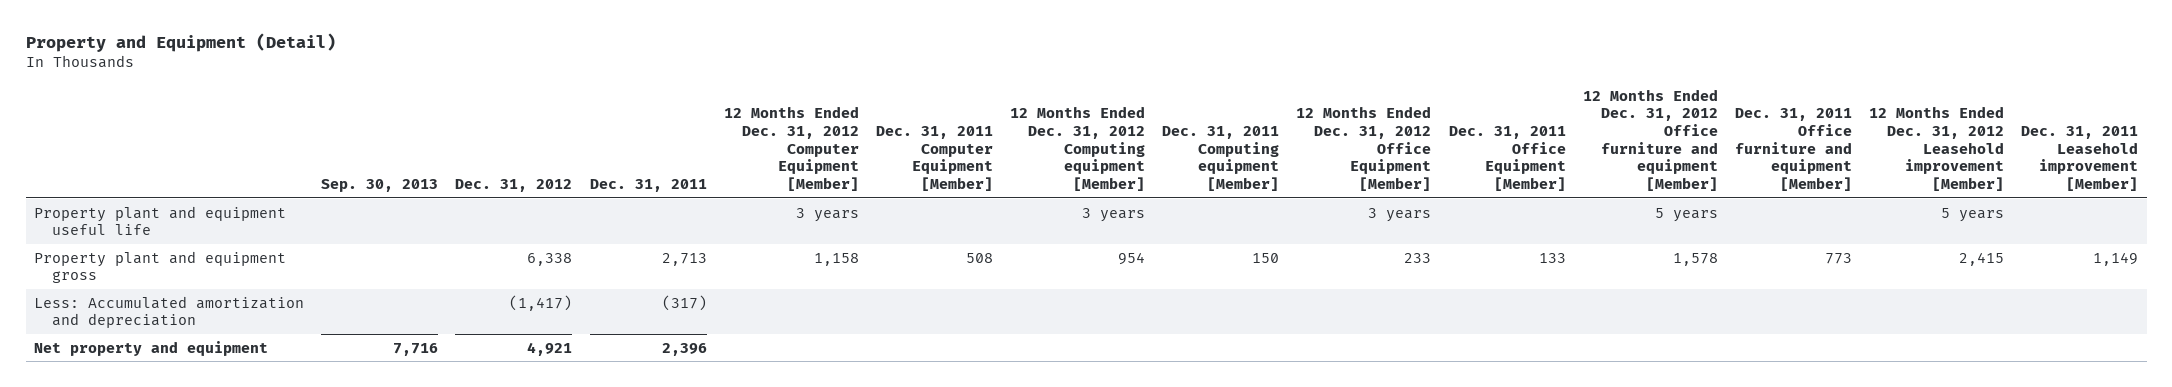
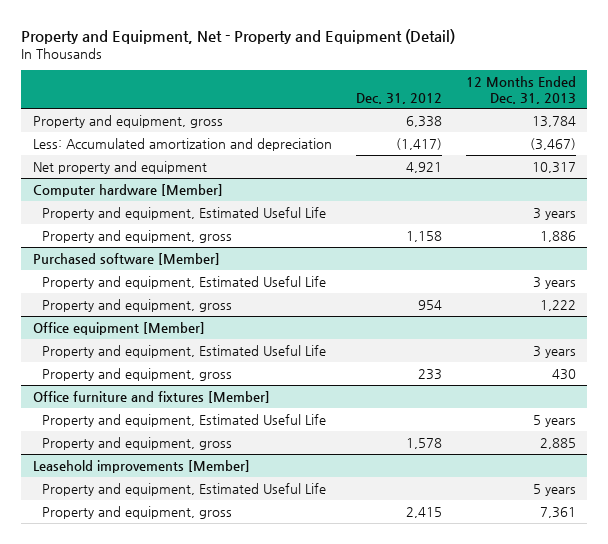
- Property and Equipment (Detail)
+ Property and Equipment, Net - Property and Equipment (Detail)
- | Sep. 30, 2013 | Dec. 31, 2012 | Dec. 31, 2011 | 12 Months Ended Dec. 31, 2012 Computer Equipment [Member] | Dec. 31, 2011 Computer Equipment [Member] | 12 Months Ended Dec. 31, 2012 Computing equipment [Member] | Dec. 31, 2011 Computing equipment [Member] | 12 Months Ended Dec. 31, 2012 Office Equipment [Member] | Dec. 31, 2011 Office Equipment [Member] | 12 Months Ended Dec. 31, 2012 Office furniture and equipment [Member] | Dec. 31, 2011 Office furniture and equipment [Member] | 12 Months Ended Dec. 31, 2012 Leasehold improvement [Member] | Dec. 31, 2011 Leasehold improvement [Member]
+ | Dec. 31, 2012 | 12 Months Ended Dec. 31, 2013
- Property plant and equipment useful life | | | | 3 years | | 3 years | | 3 years | | 5 years | | 5 years |
- Property plant and equipment gross | | 6,338 | 2,713 | 1,158 | 508 | 954 | 150 | 233 | 133 | 1,578 | 773 | 2,415 | 1,149
+ Property and equipment, gross | 6,338 | 13,784
+ Computer hardware [Member]
+ Property and equipment, Estimated Useful Life | | 3 years
+ Property and equipment, gross | 1,158 | 1,886
+ Purchased software [Member]
+ Property and equipment, Estimated Useful Life | | 3 years
+ Property and equipment, gross | 954 | 1,222
+ Office equipment [Member]
+ Property and equipment, Estimated Useful Life | | 3 years
+ Property and equipment, gross | 233 | 430
+ Office furniture and fixtures [Member]
+ Property and equipment, Estimated Useful Life | | 5 years
+ Property and equipment, gross | 1,578 | 2,885
+ Leasehold improvements [Member]
+ Property and equipment, Estimated Useful Life | | 5 years
+ Property and equipment, gross | 2,415 | 7,361

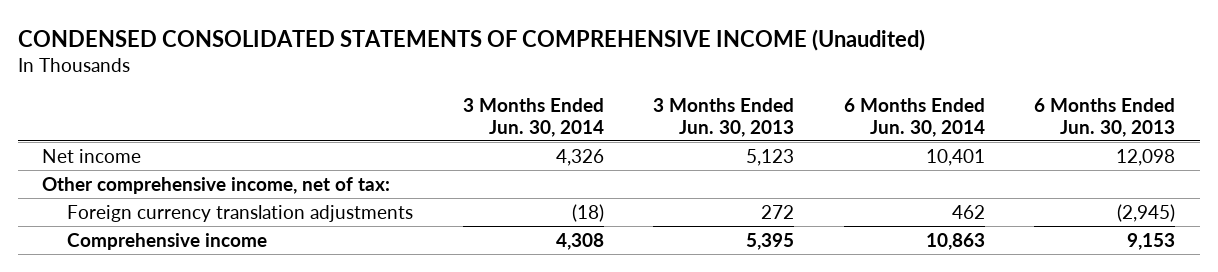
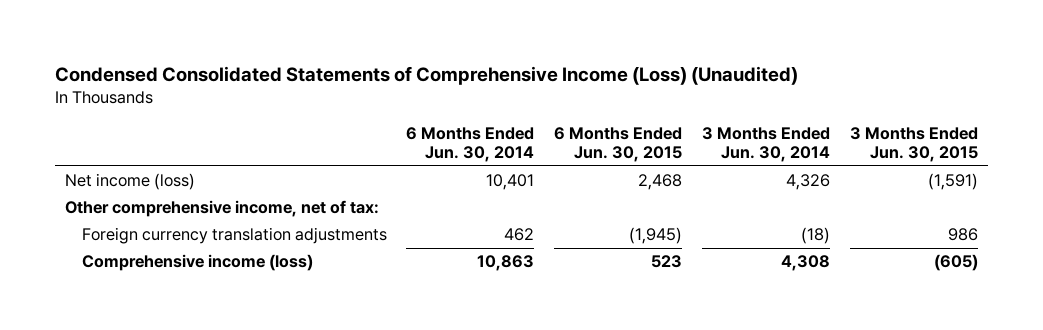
- CONDENSED CONSOLIDATED STATEMENTS OF COMPREHENSIVE INCOME (Unaudited)
+ Condensed Consolidated Statements of Comprehensive Income (Loss) (Unaudited)
- | 3 Months Ended Jun. 30, 2014 | 3 Months Ended Jun. 30, 2013 | 6 Months Ended Jun. 30, 2014 | 6 Months Ended Jun. 30, 2013
+ | 6 Months Ended Jun. 30, 2014 | 6 Months Ended Jun. 30, 2015 | 3 Months Ended Jun. 30, 2014 | 3 Months Ended Jun. 30, 2015
- Net income | 4,326 | 5,123 | 10,401 | 12,098
+ Net income (loss) | 10,401 | 2,468 | 4,326 | (1,591)
- Comprehensive income | 4,308 | 5,395 | 10,863 | 9,153
+ Comprehensive income (loss) | 10,863 | 523 | 4,308 | (605)

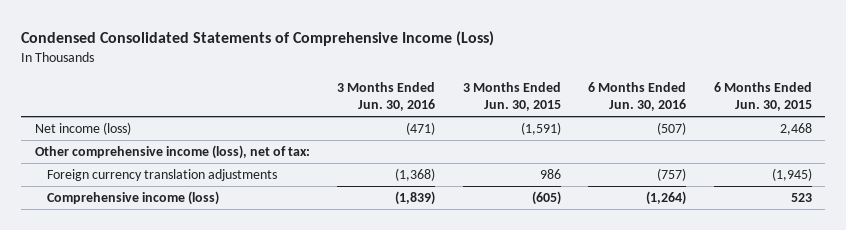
- Condensed Consolidated Statements of Comprehensive Income (Loss) (Unaudited)
+ Condensed Consolidated Statements of Comprehensive Income (Loss)
- | 6 Months Ended Jun. 30, 2014 | 6 Months Ended Jun. 30, 2015 | 3 Months Ended Jun. 30, 2014 | 3 Months Ended Jun. 30, 2015
+ | 3 Months Ended Jun. 30, 2016 | 3 Months Ended Jun. 30, 2015 | 6 Months Ended Jun. 30, 2016 | 6 Months Ended Jun. 30, 2015
- Other comprehensive income, net of tax:
+ Other comprehensive income (loss), net of tax:

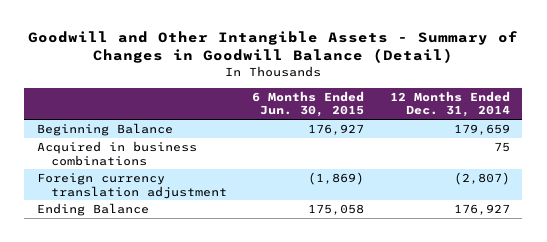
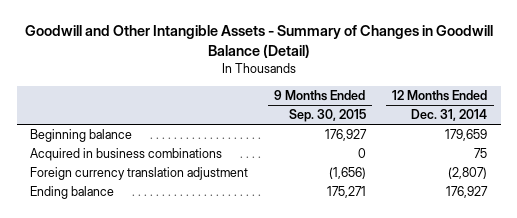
- | 6 Months Ended Jun. 30, 2015 | 12 Months Ended Dec. 31, 2014
+ | 9 Months Ended Sep. 30, 2015 | 12 Months Ended Dec. 31, 2014
- Beginning Balance | 176,927 | 179,659
+ Beginning balance | 176,927 | 179,659
- Ending Balance | 175,058 | 176,927
+ Ending balance | 175,271 | 176,927

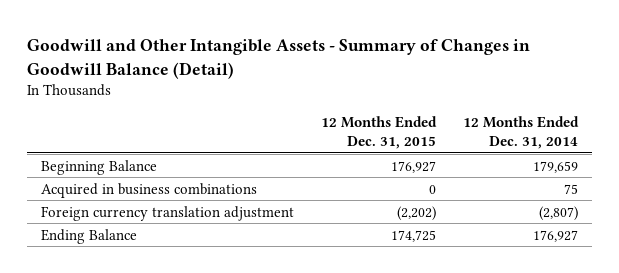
- | 9 Months Ended Sep. 30, 2015 | 12 Months Ended Dec. 31, 2014
+ | 12 Months Ended Dec. 31, 2015 | 12 Months Ended Dec. 31, 2014
- Beginning balance | 176,927 | 179,659
+ Beginning Balance | 176,927 | 179,659
- Ending balance | 175,271 | 176,927
+ Ending Balance | 174,725 | 176,927

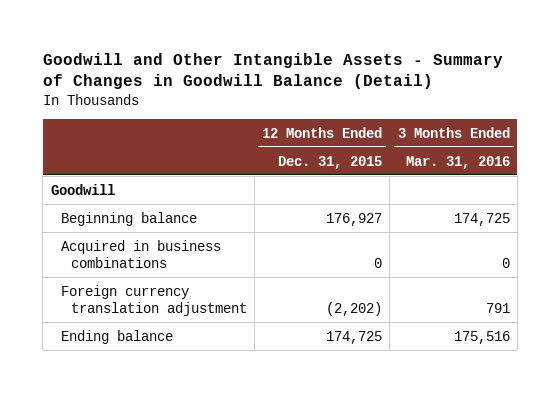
- | 12 Months Ended Dec. 31, 2015 | 12 Months Ended Dec. 31, 2014
+ | 12 Months Ended Dec. 31, 2015 | 3 Months Ended Mar. 31, 2016
- Beginning Balance | 176,927 | 179,659
+ Goodwill
+ Beginning balance | 176,927 | 174,725
- Ending Balance | 174,725 | 176,927
+ Ending balance | 174,725 | 175,516

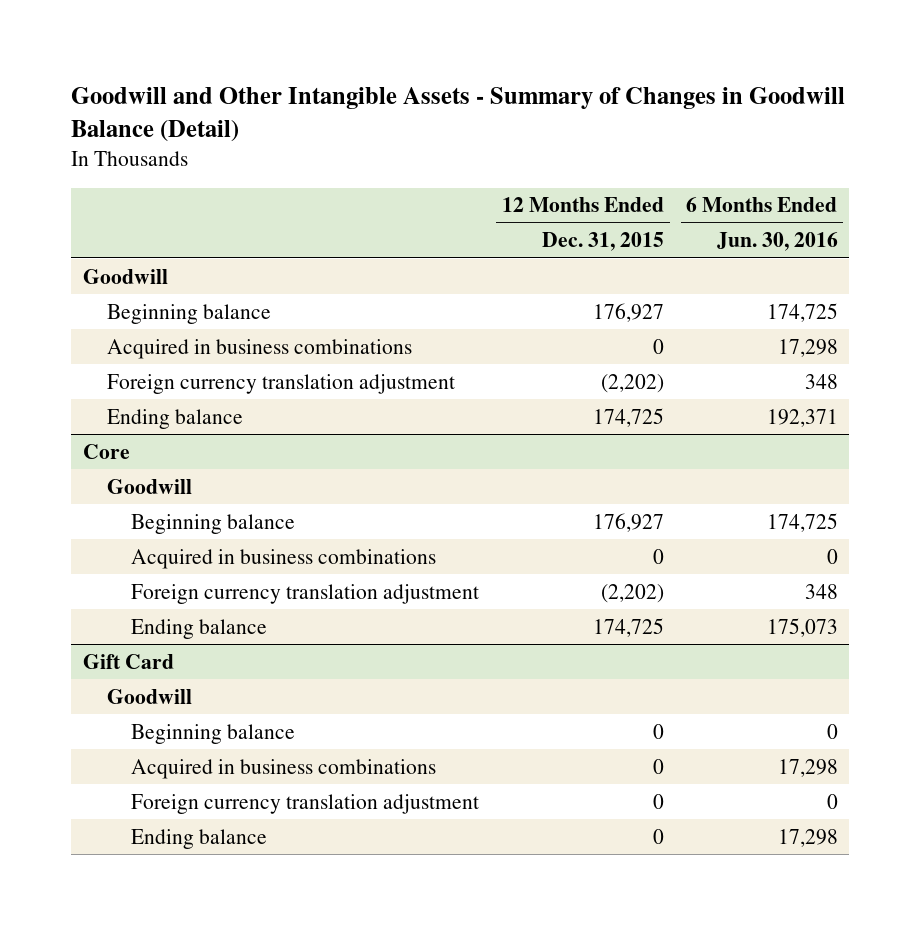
- | 12 Months Ended Dec. 31, 2015 | 3 Months Ended Mar. 31, 2016
+ | 12 Months Ended Dec. 31, 2015 | 6 Months Ended Jun. 30, 2016
+ Core
+ Goodwill
+ Beginning balance | 176,927 | 174,725
+ Acquired in business combinations | 0 | 0
+ Foreign currency translation adjustment | (2,202) | 348
+ Ending balance | 174,725 | 175,073
+ Gift Card
+ Goodwill
+ Beginning balance | 0 | 0
+ Acquired in business combinations | 0 | 17,298
+ Foreign currency translation adjustment | 0 | 0
+ Ending balance | 0 | 17,298

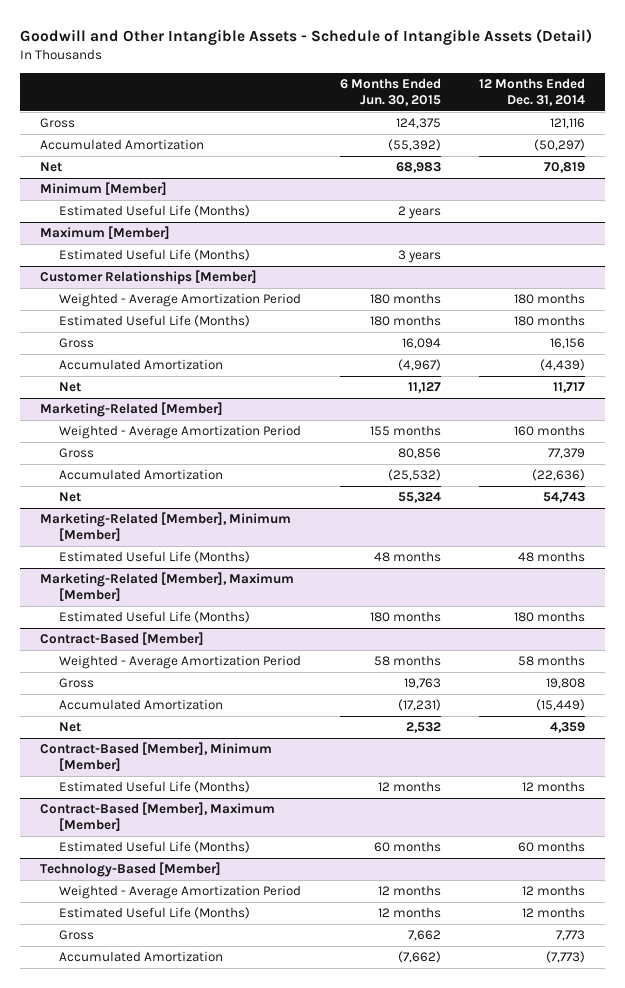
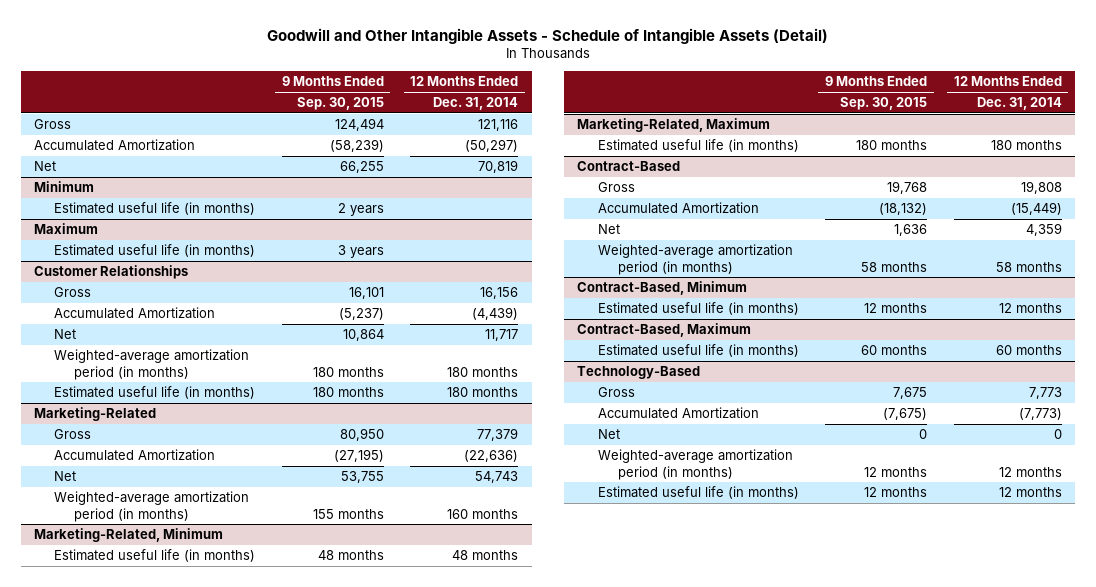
- | 6 Months Ended Jun. 30, 2015 | 12 Months Ended Dec. 31, 2014
+ | 9 Months Ended Sep. 30, 2015 | 12 Months Ended Dec. 31, 2014
- Minimum [Member]
- Estimated Useful Life (Months) | 2 years |
- Maximum [Member]
- Estimated Useful Life (Months) | 3 years |
- Customer Relationships [Member]
- Weighted - Average Amortization Period | 180 months | 180 months
- Estimated Useful Life (Months) | 180 months | 180 months
+ Minimum
+ Estimated useful life (in months) | 2 years |
+ Maximum
+ Estimated useful life (in months) | 3 years |
+ Customer Relationships
- Marketing-Related [Member]
- Weighted - Average Amortization Period | 155 months | 160 months
+ Weighted-average amortization period (in months) | 180 months | 180 months
+ Estimated useful life (in months) | 180 months | 180 months
+ Marketing-Related
- Marketing-Related [Member], Minimum [Member]
- Estimated Useful Life (Months) | 48 months | 48 months
- Marketing-Related [Member], Maximum [Member]
- Estimated Useful Life (Months) | 180 months | 180 months
- Contract-Based [Member]
- Weighted - Average Amortization Period | 58 months | 58 months
+ Weighted-average amortization period (in months) | 155 months | 160 months
+ Marketing-Related, Minimum
+ Estimated useful life (in months) | 48 months | 48 months
+ Marketing-Related, Maximum
+ Estimated useful life (in months) | 180 months | 180 months
+ Contract-Based
- Contract-Based [Member], Minimum [Member]
- Estimated Useful Life (Months) | 12 months | 12 months
- Contract-Based [Member], Maximum [Member]
- Estimated Useful Life (Months) | 60 months | 60 months
- Technology-Based [Member]
- Weighted - Average Amortization Period | 12 months | 12 months
- Estimated Useful Life (Months) | 12 months | 12 months
+ Weighted-average amortization period (in months) | 58 months | 58 months
+ Contract-Based, Minimum
+ Estimated useful life (in months) | 12 months | 12 months
+ Contract-Based, Maximum
+ Estimated useful life (in months) | 60 months | 60 months
+ Technology-Based
+ Net | 0 | 0
+ Weighted-average amortization period (in months) | 12 months | 12 months
+ Estimated useful life (in months) | 12 months | 12 months

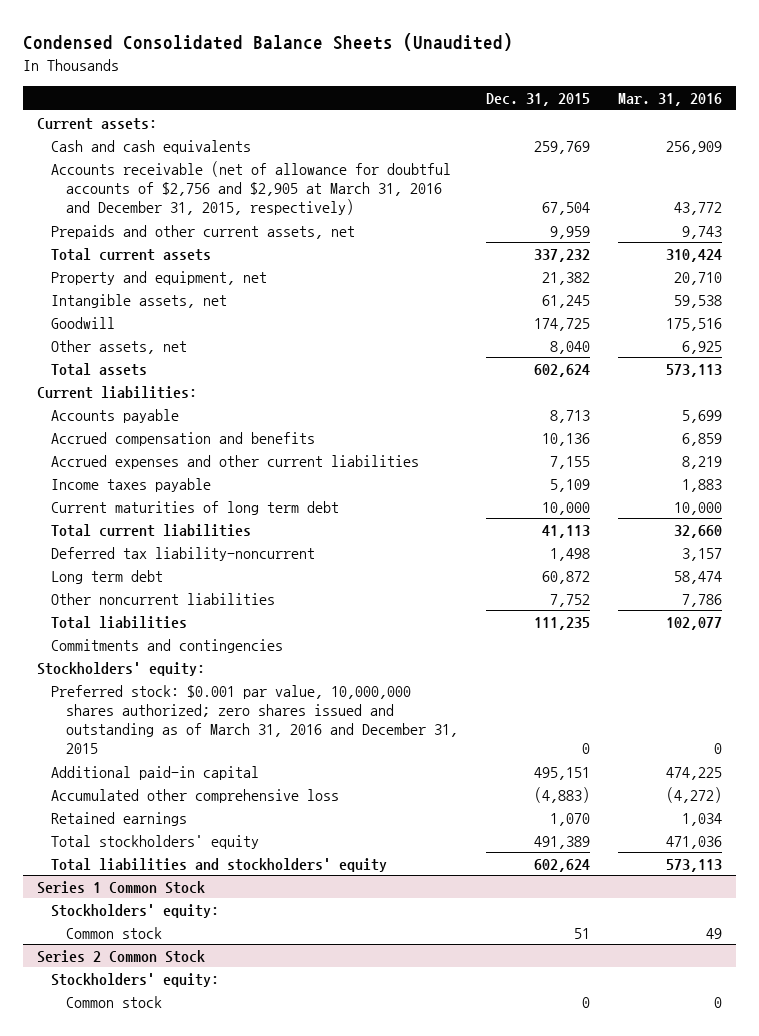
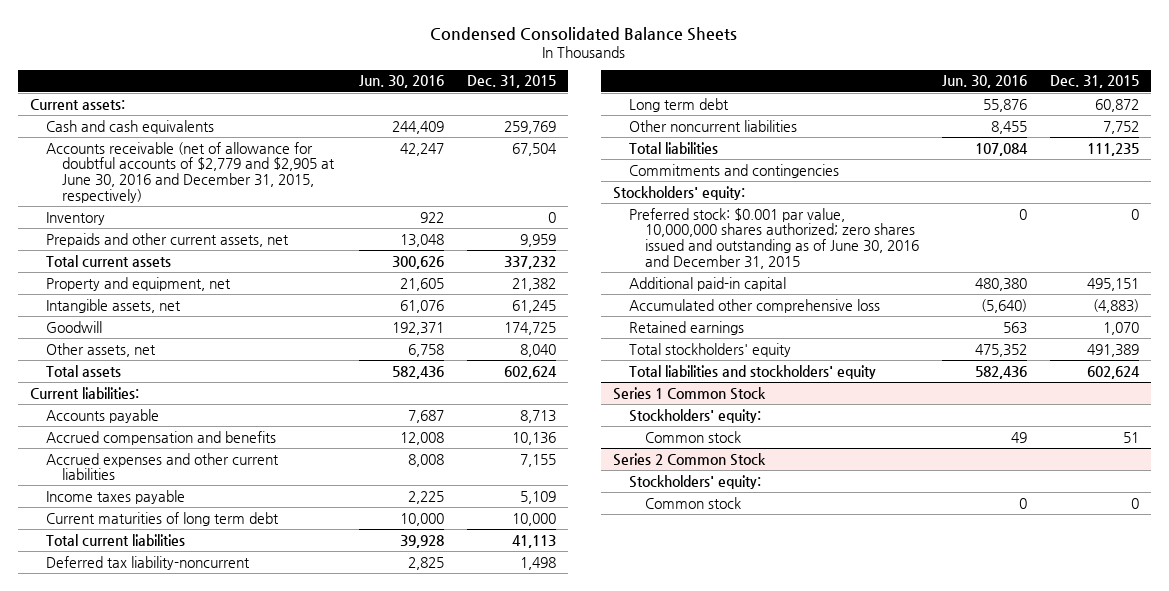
- Condensed Consolidated Balance Sheets (Unaudited)
+ Condensed Consolidated Balance Sheets
- | Dec. 31, 2015 | Mar. 31, 2016
+ | Jun. 30, 2016 | Dec. 31, 2015
- Accounts receivable (net of allowance for doubtful accounts of $2,756 and $2,905 at March 31, 2016 and December 31, 2015, respectively) | 67,504 | 43,772
+ Accounts receivable (net of allowance for doubtful accounts of $2,779 and $2,905 at June 30, 2016 and December 31, 2015, respectively) | 42,247 | 67,504
+ Inventory | 922 | 0
- Preferred stock: $0.001 par value, 10,000,000 shares authorized; zero shares issued and outstanding as of March 31, 2016 and December 31, 2015 | 0 | 0
+ Preferred stock: $0.001 par value, 10,000,000 shares authorized; zero shares issued and outstanding as of June 30, 2016 and December 31, 2015 | 0 | 0

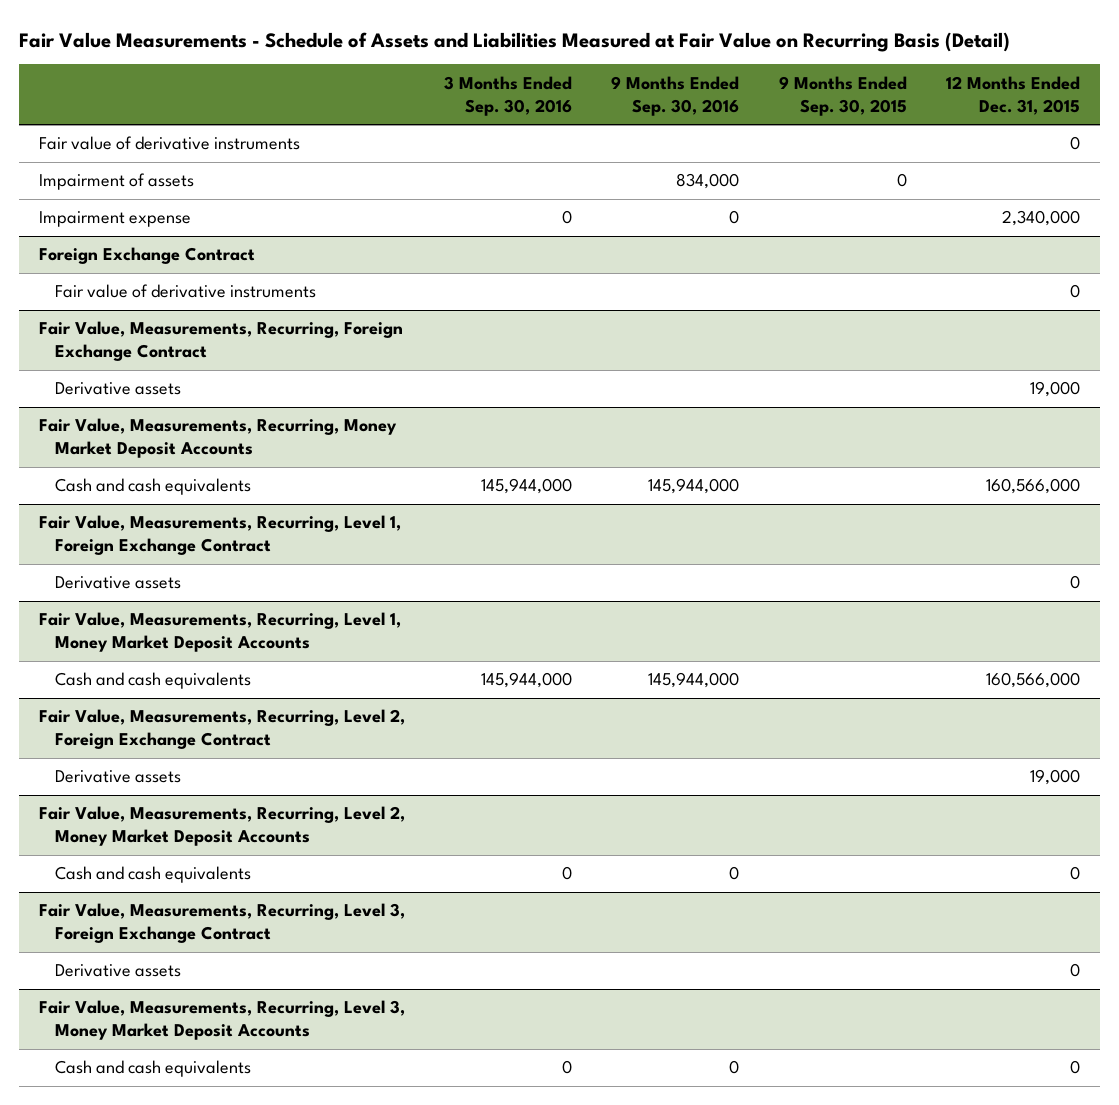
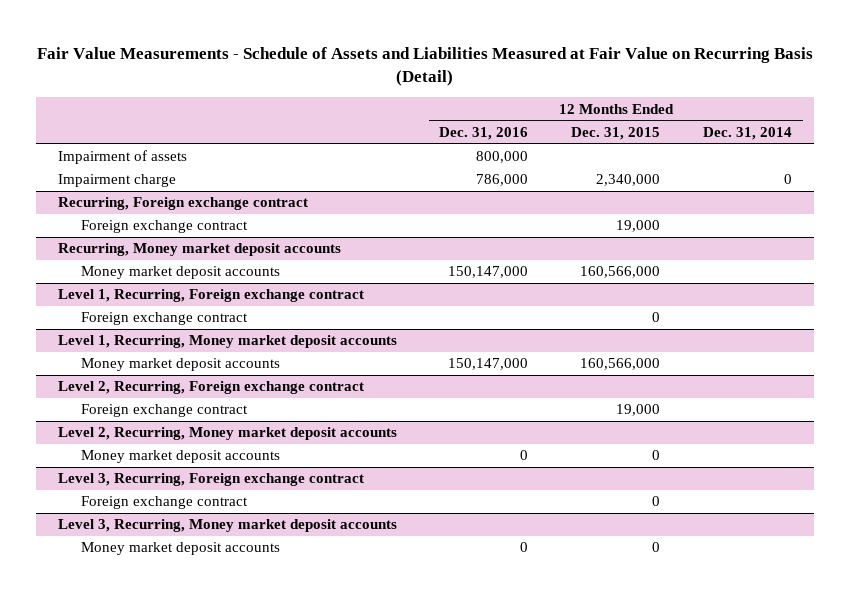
- | 3 Months Ended Sep. 30, 2016 | 9 Months Ended Sep. 30, 2016 | 9 Months Ended Sep. 30, 2015 | 12 Months Ended Dec. 31, 2015
+ | 12 Months Ended Dec. 31, 2016 | 12 Months Ended Dec. 31, 2015 | 12 Months Ended Dec. 31, 2014
- Fair value of derivative instruments | | | | 0
- Impairment expense | 0 | 0 | | 2,340,000
- Foreign Exchange Contract
- Fair value of derivative instruments | | | | 0
- Fair Value, Measurements, Recurring, Foreign Exchange Contract
- Derivative assets | | | | 19,000
- Fair Value, Measurements, Recurring, Money Market Deposit Accounts
- Cash and cash equivalents | 145,944,000 | 145,944,000 | | 160,566,000
- Fair Value, Measurements, Recurring, Level 1, Foreign Exchange Contract
- Derivative assets | | | | 0
- Fair Value, Measurements, Recurring, Level 1, Money Market Deposit Accounts
- Cash and cash equivalents | 145,944,000 | 145,944,000 | | 160,566,000
- Fair Value, Measurements, Recurring, Level 2, Foreign Exchange Contract
- Derivative assets | | | | 19,000
- Fair Value, Measurements, Recurring, Level 2, Money Market Deposit Accounts
- Cash and cash equivalents | 0 | 0 | | 0
- Fair Value, Measurements, Recurring, Level 3, Foreign Exchange Contract
- Derivative assets | | | | 0
- Fair Value, Measurements, Recurring, Level 3, Money Market Deposit Accounts
- Cash and cash equivalents | 0 | 0 | | 0
+ Impairment charge | 786,000 | 2,340,000 | 0
+ Recurring, Foreign exchange contract
+ Foreign exchange contract | | 19,000 |
+ Recurring, Money market deposit accounts
+ Money market deposit accounts | 150,147,000 | 160,566,000 |
+ Level 1, Recurring, Foreign exchange contract
+ Foreign exchange contract | | 0 |
+ Level 1, Recurring, Money market deposit accounts
+ Money market deposit accounts | 150,147,000 | 160,566,000 |
+ Level 2, Recurring, Foreign exchange contract
+ Foreign exchange contract | | 19,000 |
+ Level 2, Recurring, Money market deposit accounts
+ Money market deposit accounts | 0 | 0 |
+ Level 3, Recurring, Foreign exchange contract
+ Foreign exchange contract | | 0 |
+ Level 3, Recurring, Money market deposit accounts
+ Money market deposit accounts | 0 | 0 |

